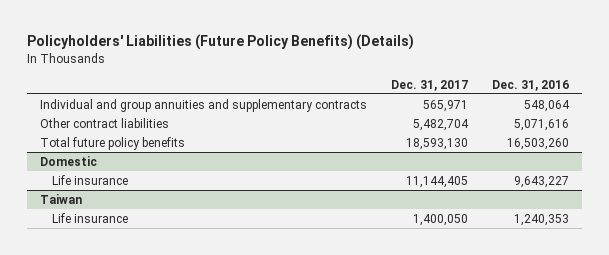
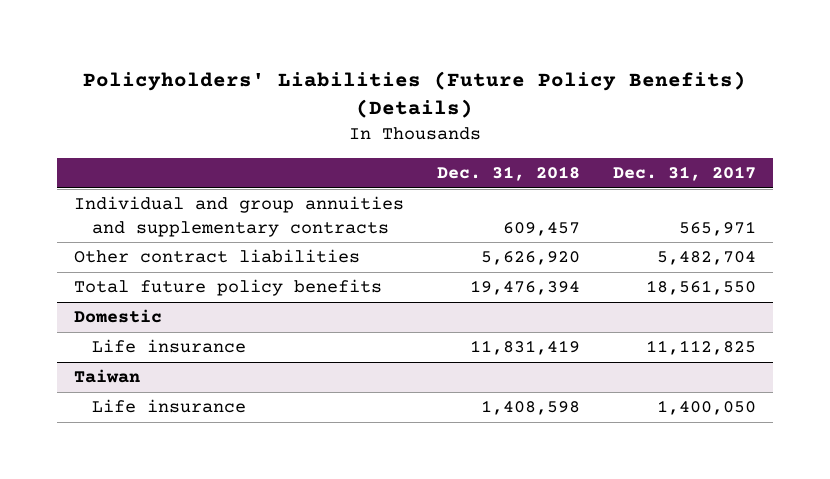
- | Dec. 31, 2017 | Dec. 31, 2016
+ | Dec. 31, 2018 | Dec. 31, 2017
- Total future policy benefits | 18,593,130 | 16,503,260
+ Total future policy benefits | 19,476,394 | 18,561,550
@ Domestic
- Life insurance | 11,144,405 | 9,643,227
+ Life insurance | 11,831,419 | 11,112,825

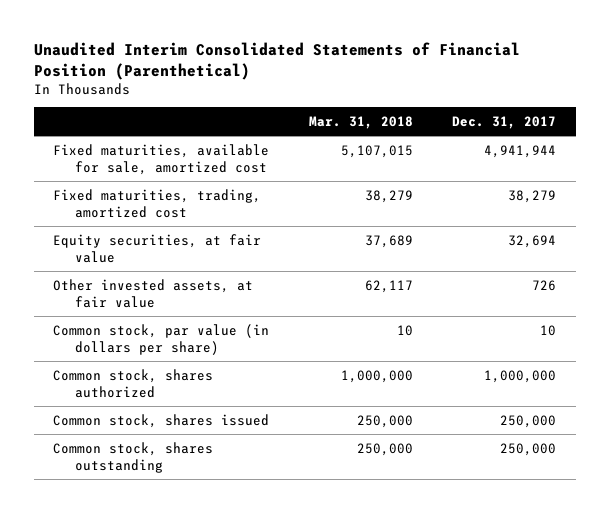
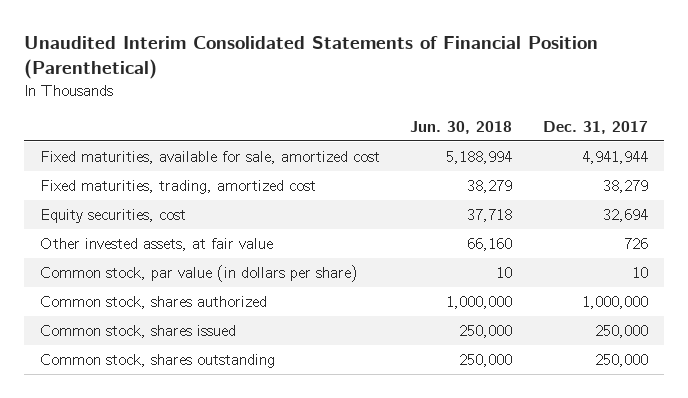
- | Mar. 31, 2018 | Dec. 31, 2017
+ | Jun. 30, 2018 | Dec. 31, 2017
- Equity securities, at fair value | 37,689 | 32,694
+ Equity securities, cost | 37,718 | 32,694

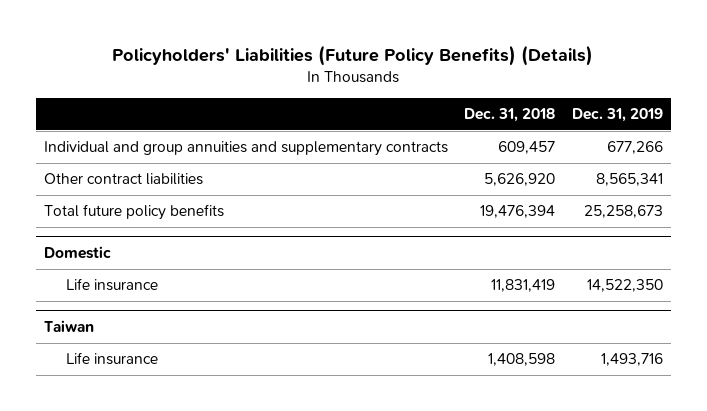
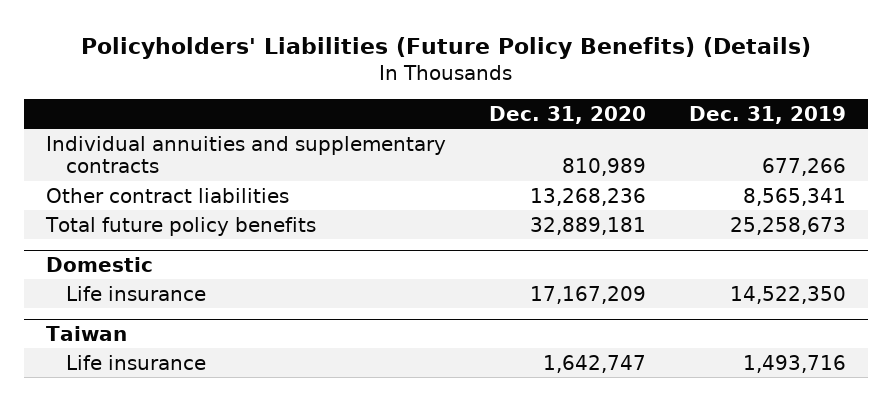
- | Dec. 31, 2018 | Dec. 31, 2019
+ | Dec. 31, 2020 | Dec. 31, 2019
- Individual and group annuities and supplementary contracts | 609,457 | 677,266
+ Individual annuities and supplementary contracts | 810,989 | 677,266

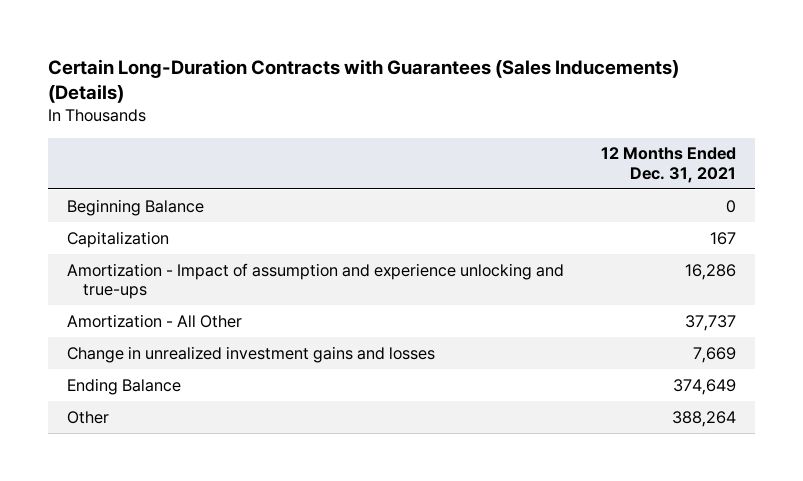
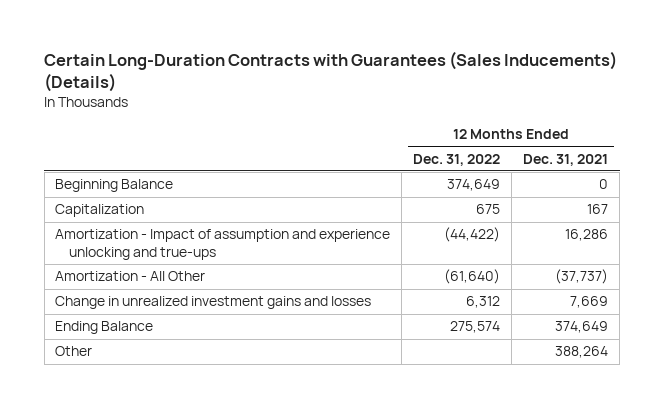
- | 12 Months Ended Dec. 31, 2021
+ | 12 Months Ended Dec. 31, 2022 | 12 Months Ended Dec. 31, 2021
- Amortization - All Other | 37,737
+ Amortization - All Other | (61,640) | (37,737)

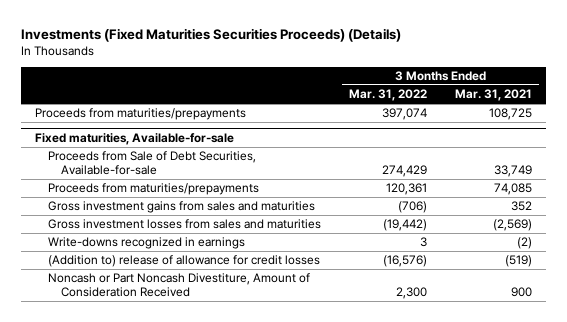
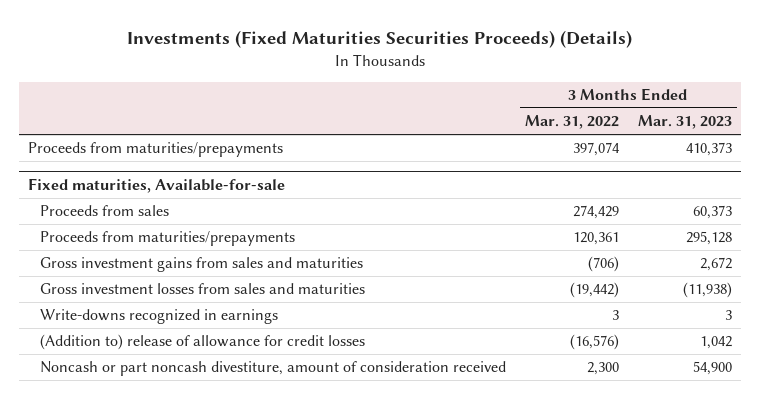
- | 3 Months Ended Mar. 31, 2022 | 3 Months Ended Mar. 31, 2021
+ | 3 Months Ended Mar. 31, 2022 | 3 Months Ended Mar. 31, 2023
@ Fixed maturities, Available-for-sale
- Proceeds from Sale of Debt Securities, Available-for-sale | 274,429 | 33,749
+ Proceeds from sales | 274,429 | 60,373
- Noncash or Part Noncash Divestiture, Amount of Consideration Received | 2,300 | 900
+ Noncash or part noncash divestiture, amount of consideration received | 2,300 | 54,900

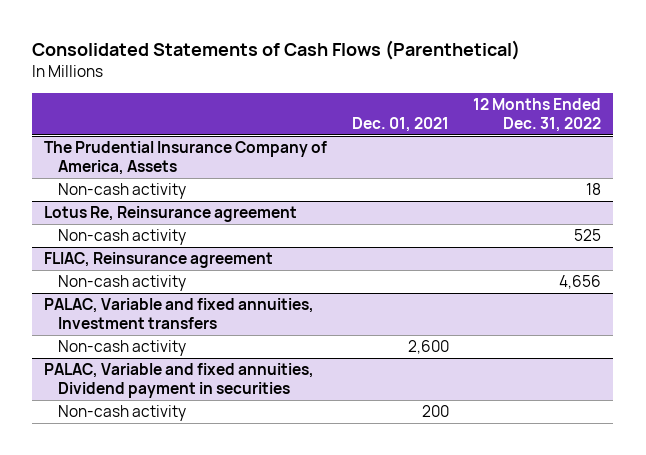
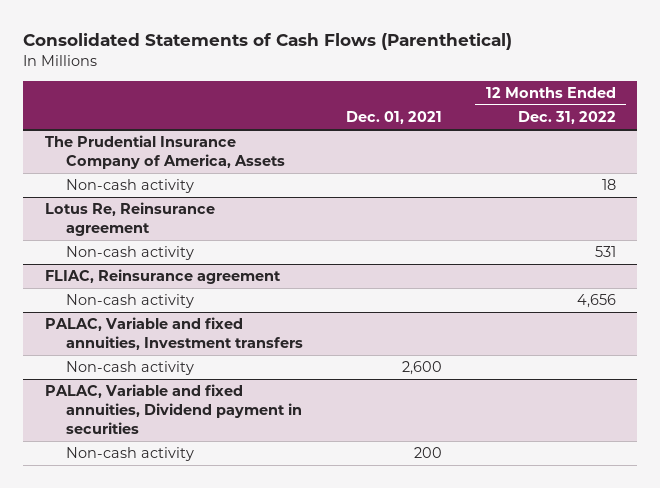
@ Lotus Re, Reinsurance agreement
- Non-cash activity | | 525
+ Non-cash activity | | 531

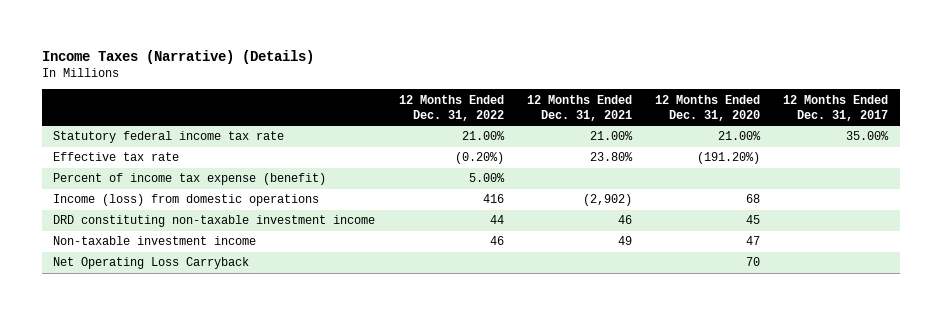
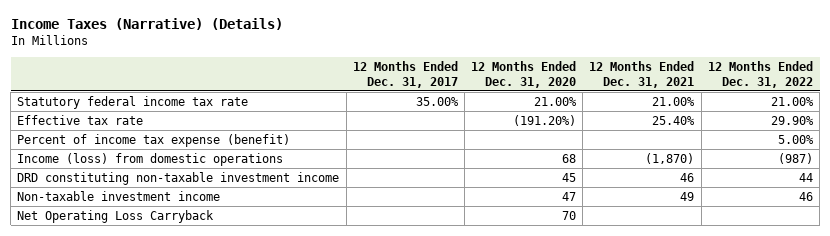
- | 12 Months Ended Dec. 31, 2022 | 12 Months Ended Dec. 31, 2021 | 12 Months Ended Dec. 31, 2020 | 12 Months Ended Dec. 31, 2017
+ | 12 Months Ended Dec. 31, 2017 | 12 Months Ended Dec. 31, 2020 | 12 Months Ended Dec. 31, 2021 | 12 Months Ended Dec. 31, 2022
- Effective tax rate | (0.20%) | 23.80% | (191.20%) |
+ Effective tax rate | | (191.20%) | 25.40% | 29.90%
- Income (loss) from domestic operations | 416 | (2,902) | 68 |
+ Income (loss) from domestic operations | | 68 | (1,870) | (987)

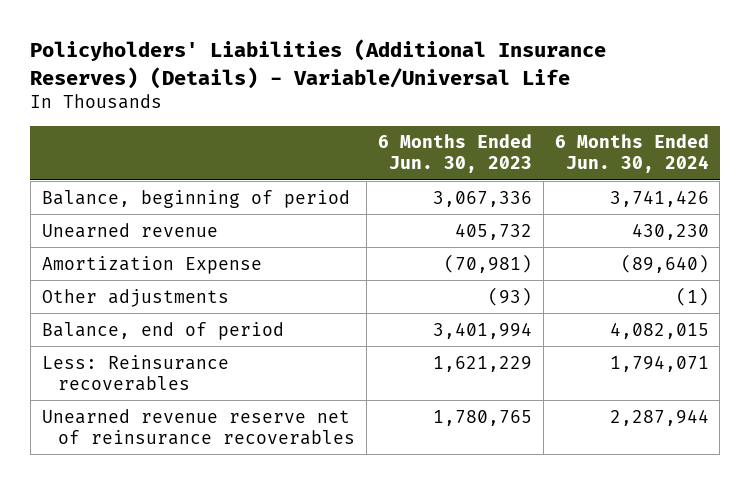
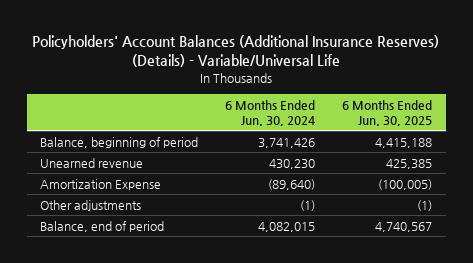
- Policyholders' Liabilities (Additional Insurance Reserves) (Details) - Variable/Universal Life
+ Policyholders' Account Balances (Additional Insurance Reserves) (Details) - Variable/Universal Life
- | 6 Months Ended Jun. 30, 2023 | 6 Months Ended Jun. 30, 2024
+ | 6 Months Ended Jun. 30, 2024 | 6 Months Ended Jun. 30, 2025
- Less: Reinsurance recoverables | 1,621,229 | 1,794,071
- Unearned revenue reserve net of reinsurance recoverables | 1,780,765 | 2,287,944

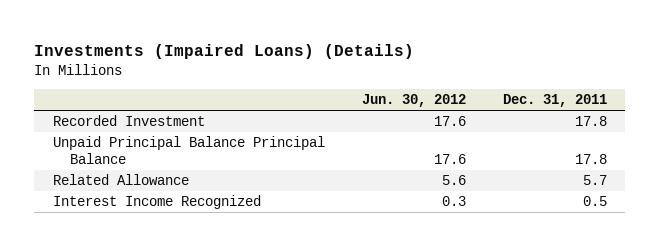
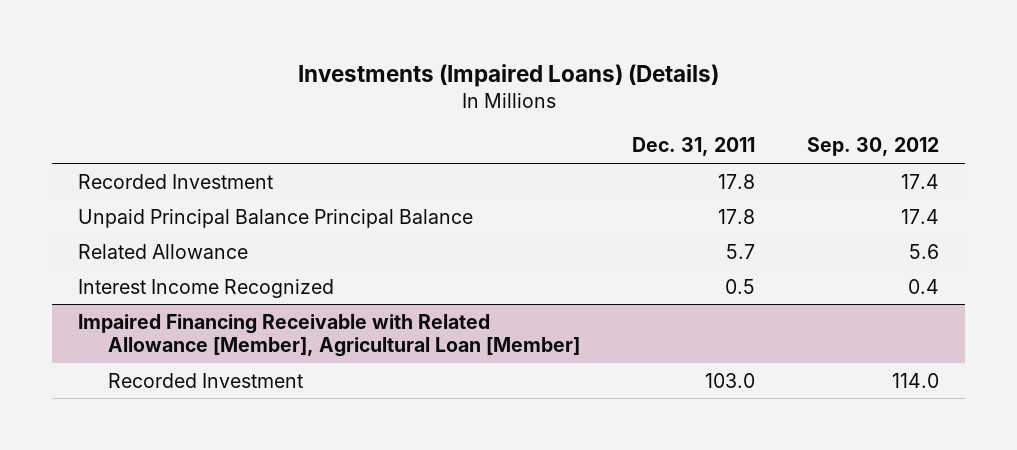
- | Jun. 30, 2012 | Dec. 31, 2011
+ | Dec. 31, 2011 | Sep. 30, 2012
+ Impaired Financing Receivable with Related Allowance [Member], Agricultural Loan [Member]
+ Recorded Investment | 103.0 | 114.0

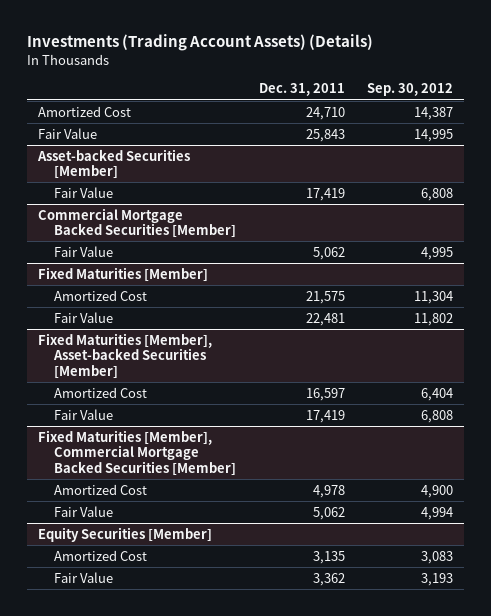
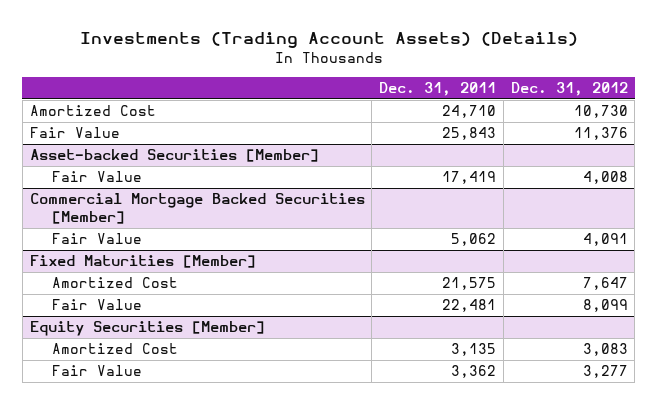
- | Dec. 31, 2011 | Sep. 30, 2012
+ | Dec. 31, 2011 | Dec. 31, 2012
- Fixed Maturities [Member], Asset-backed Securities [Member]
- Amortized Cost | 16,597 | 6,404
- Fair Value | 17,419 | 6,808
- Fixed Maturities [Member], Commercial Mortgage Backed Securities [Member]
- Amortized Cost | 4,978 | 4,900
- Fair Value | 5,062 | 4,994

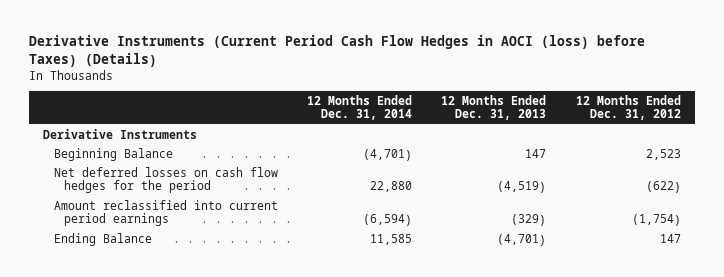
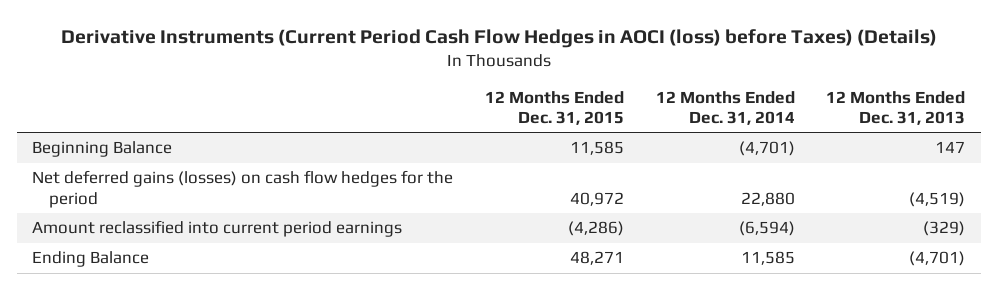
- | 12 Months Ended Dec. 31, 2014 | 12 Months Ended Dec. 31, 2013 | 12 Months Ended Dec. 31, 2012
+ | 12 Months Ended Dec. 31, 2015 | 12 Months Ended Dec. 31, 2014 | 12 Months Ended Dec. 31, 2013
- Derivative Instruments
- Net deferred losses on cash flow hedges for the period | 22,880 | (4,519) | (622)
+ Net deferred gains (losses) on cash flow hedges for the period | 40,972 | 22,880 | (4,519)

